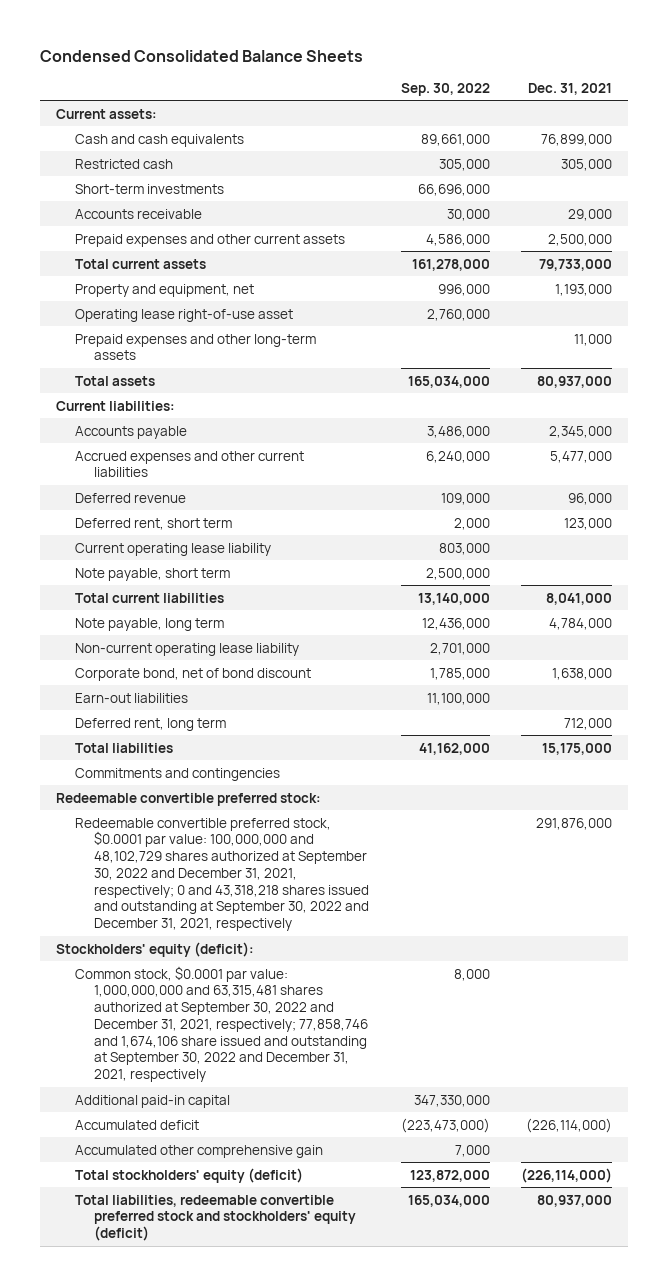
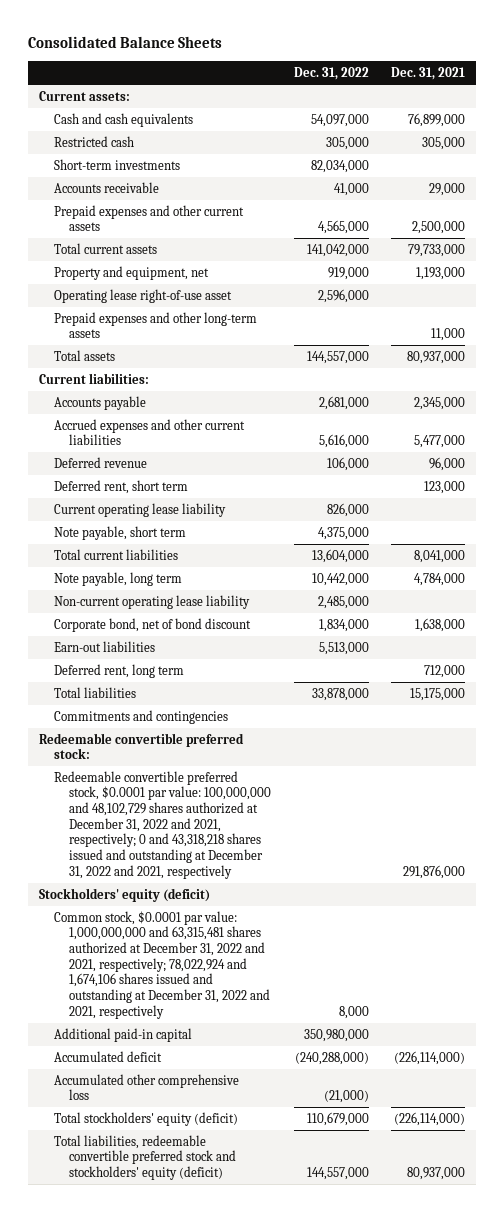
- Condensed Consolidated Balance Sheets
+ Consolidated Balance Sheets
- | Sep. 30, 2022 | Dec. 31, 2021
+ | Dec. 31, 2022 | Dec. 31, 2021
- Redeemable convertible preferred stock, $0.0001 par value: 100,000,000 and 48,102,729 shares authorized at September 30, 2022 and December 31, 2021, respectively; 0 and 43,318,218 shares issued and outstanding at September 30, 2022 and December 31, 2021, respectively | | 291,876,000
- Stockholders' equity (deficit):
- Common stock, $0.0001 par value: 1,000,000,000 and 63,315,481 shares authorized at September 30, 2022 and December 31, 2021, respectively; 77,858,746 and 1,674,106 share issued and outstanding at September 30, 2022 and December 31, 2021, respectively | 8,000 |
+ Redeemable convertible preferred stock, $0.0001 par value: 100,000,000 and 48,102,729 shares authorized at December 31, 2022 and 2021, respectively; 0 and 43,318,218 shares issued and outstanding at December 31, 2022 and 2021, respectively | | 291,876,000
+ Stockholders' equity (deficit)
+ Common stock, $0.0001 par value: 1,000,000,000 and 63,315,481 shares authorized at December 31, 2022 and 2021, respectively; 78,022,924 and 1,674,106 shares issued and outstanding at December 31, 2022 and 2021, respectively | 8,000 |
- Accumulated other comprehensive gain | 7,000 |
+ Accumulated other comprehensive loss | (21,000) |

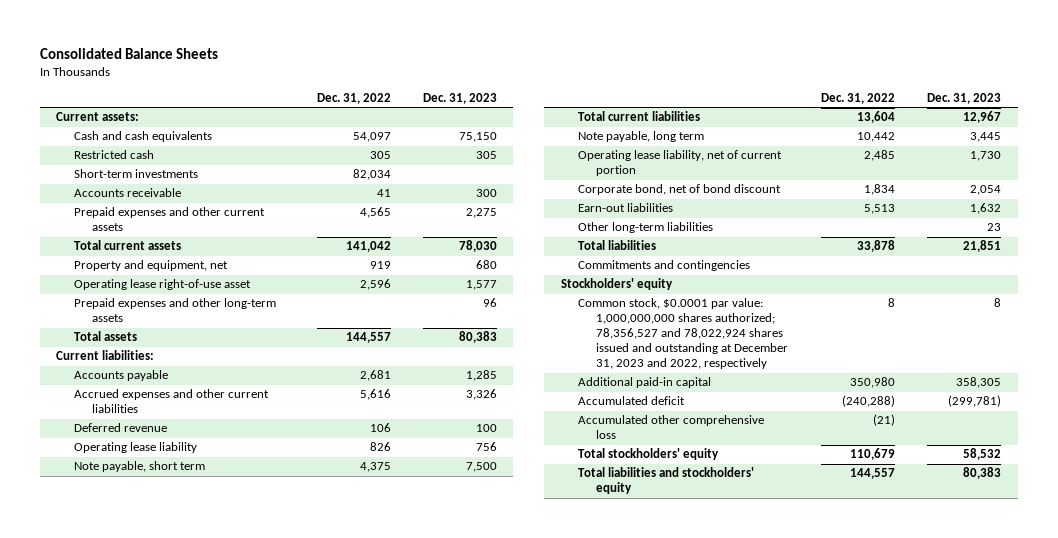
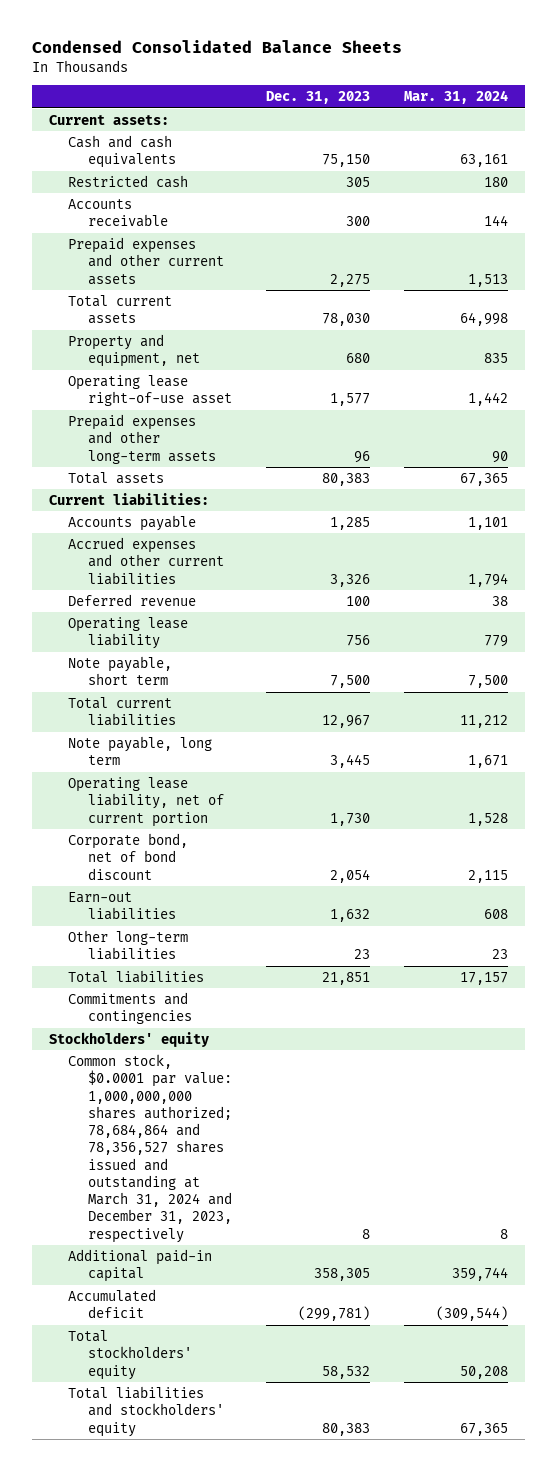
- Consolidated Balance Sheets
+ Condensed Consolidated Balance Sheets
- | Dec. 31, 2022 | Dec. 31, 2023
+ | Dec. 31, 2023 | Mar. 31, 2024
- Short-term investments | 82,034 |
- Common stock, $0.0001 par value: 1,000,000,000 shares authorized; 78,356,527 and 78,022,924 shares issued and outstanding at December 31, 2023 and 2022, respectively | 8 | 8
+ Common stock, $0.0001 par value: 1,000,000,000 shares authorized; 78,684,864 and 78,356,527 shares issued and outstanding at March 31, 2024 and December 31, 2023, respectively | 8 | 8
- Accumulated other comprehensive loss | (21) |

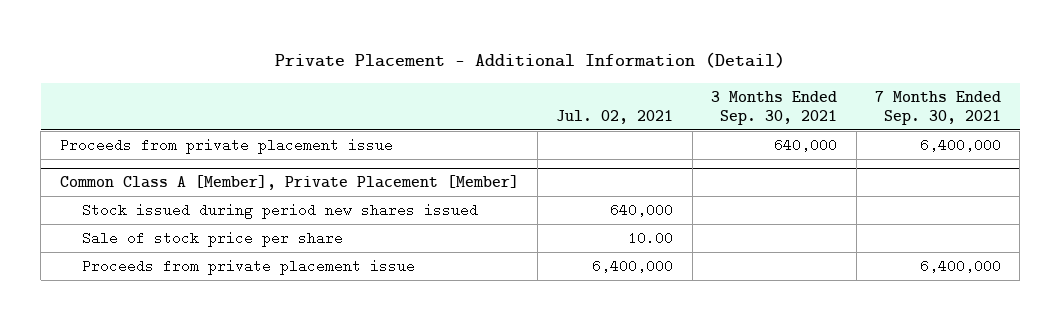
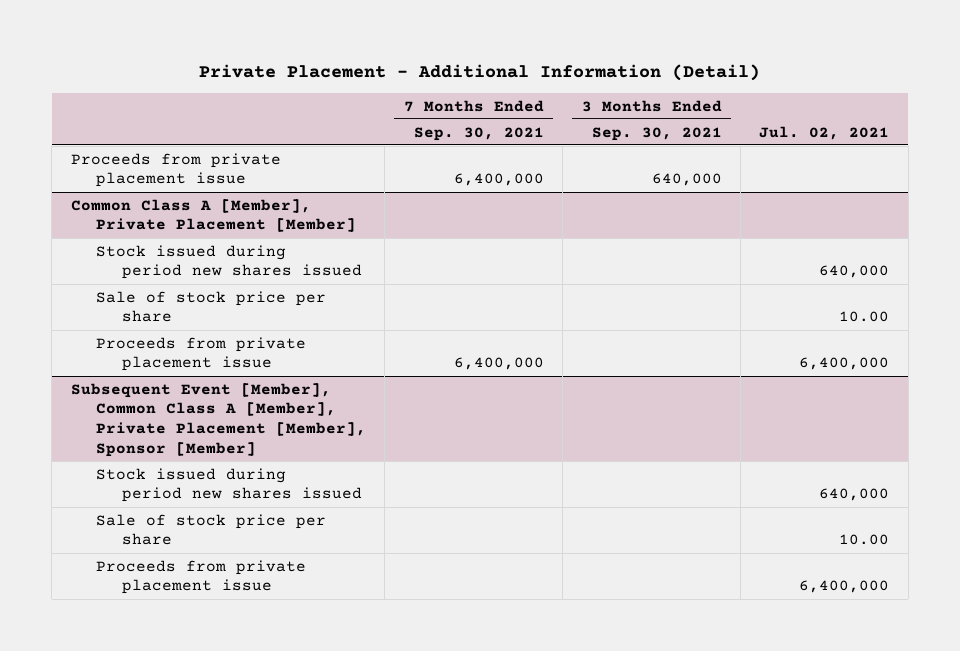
- | Jul. 02, 2021 | 3 Months Ended Sep. 30, 2021 | 7 Months Ended Sep. 30, 2021
+ | 7 Months Ended Sep. 30, 2021 | 3 Months Ended Sep. 30, 2021 | Jul. 02, 2021
+ Subsequent Event [Member], Common Class A [Member], Private Placement [Member], Sponsor [Member]
+ Stock issued during period new shares issued | | | 640,000
+ Sale of stock price per share | | | 10.00
+ Proceeds from private placement issue | | | 6,400,000

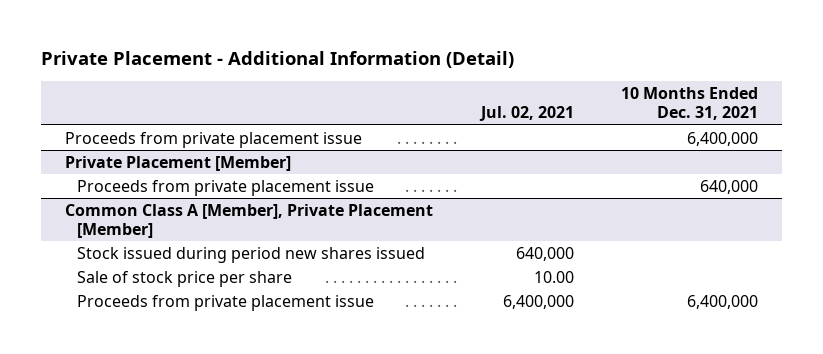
- | 7 Months Ended Sep. 30, 2021 | 3 Months Ended Sep. 30, 2021 | Jul. 02, 2021
+ | Jul. 02, 2021 | 10 Months Ended Dec. 31, 2021
+ Private Placement [Member]
+ Proceeds from private placement issue | | 640,000
- Subsequent Event [Member], Common Class A [Member], Private Placement [Member], Sponsor [Member]
- Stock issued during period new shares issued | | | 640,000
- Sale of stock price per share | | | 10.00
- Proceeds from private placement issue | | | 6,400,000

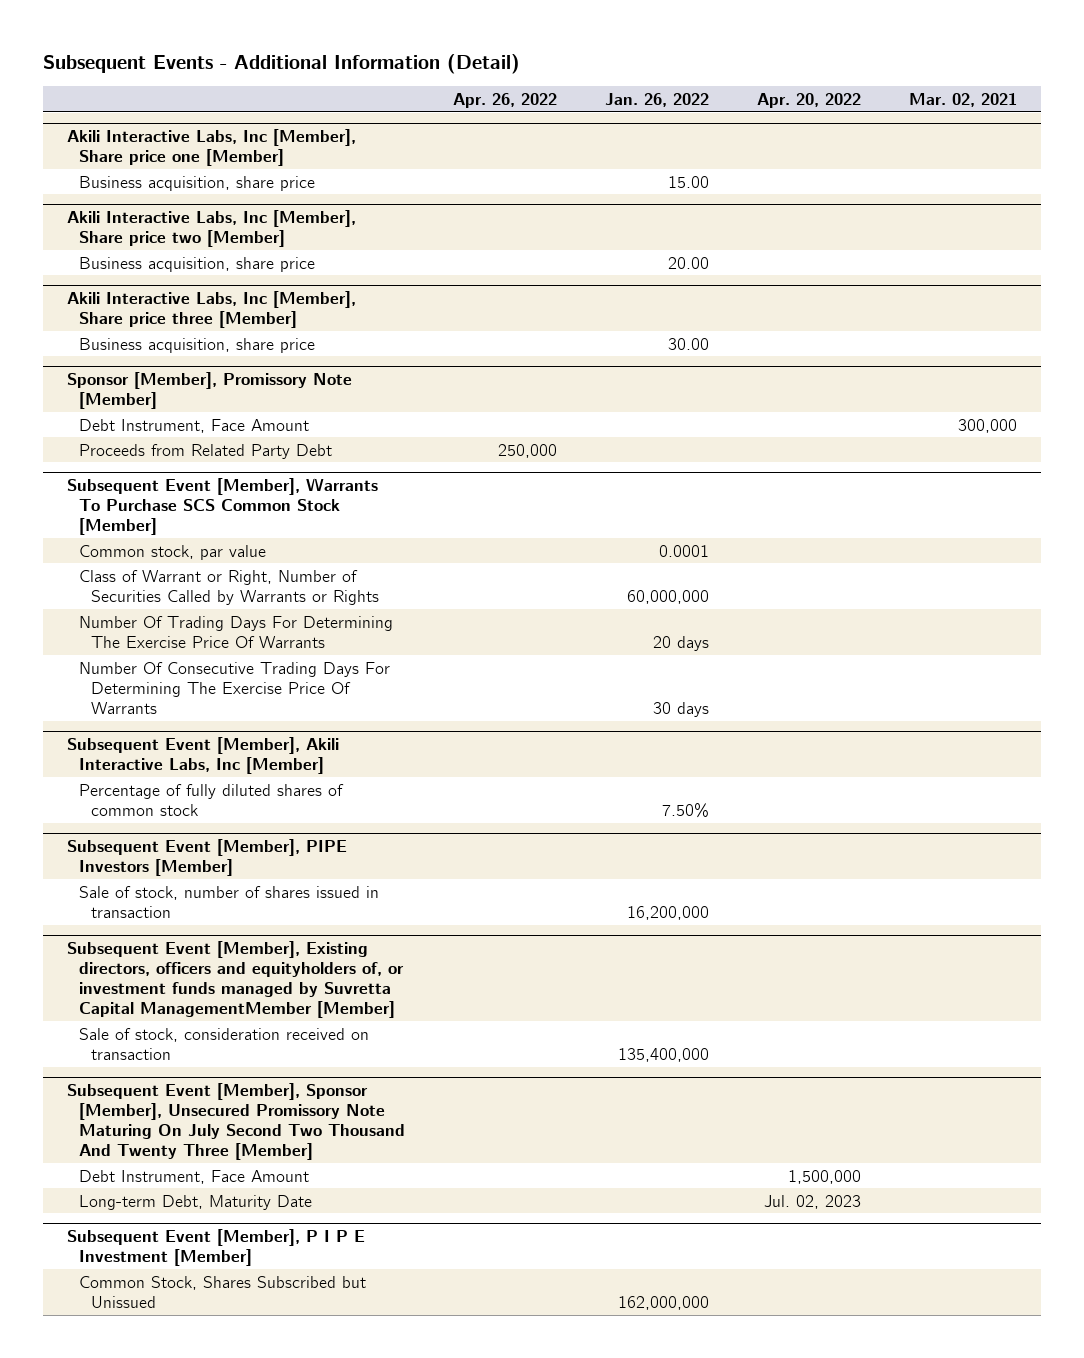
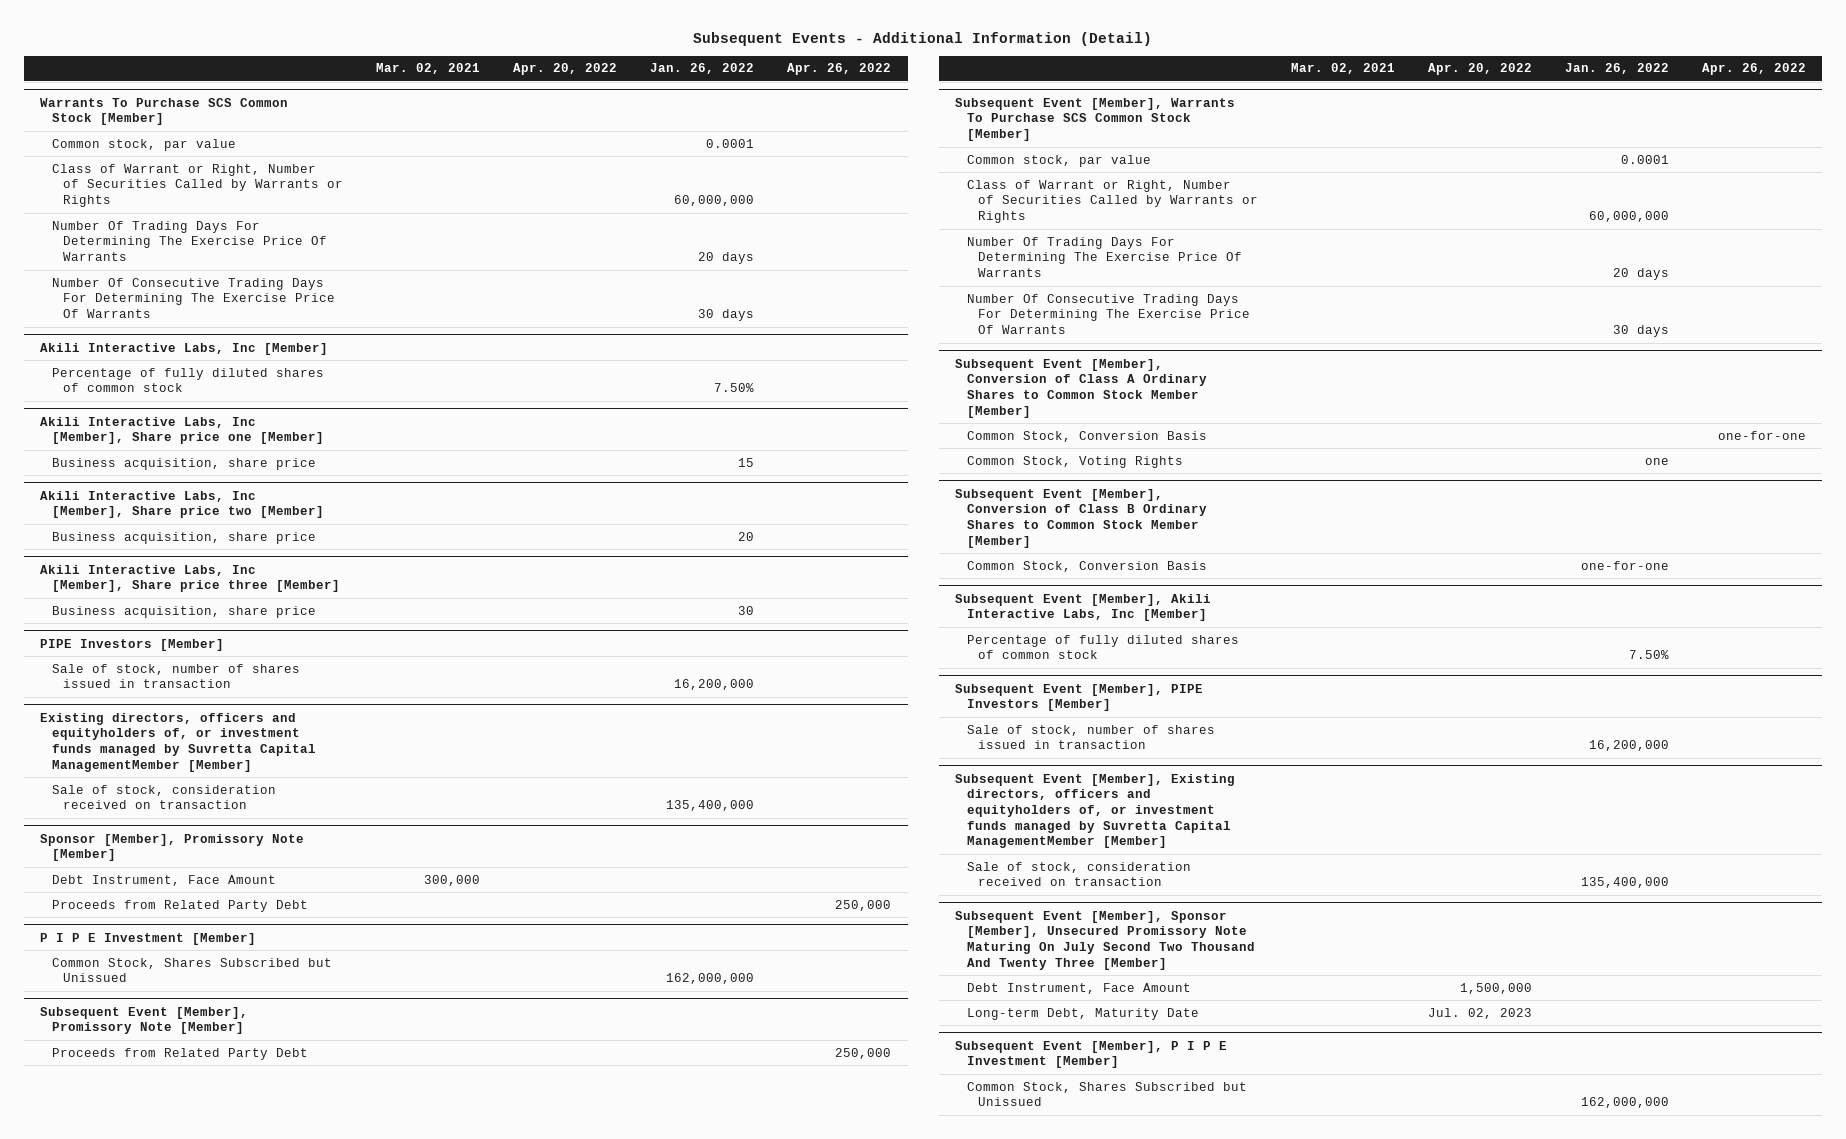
- | Apr. 26, 2022 | Jan. 26, 2022 | Apr. 20, 2022 | Mar. 02, 2021
+ | Mar. 02, 2021 | Apr. 20, 2022 | Jan. 26, 2022 | Apr. 26, 2022
+ Warrants To Purchase SCS Common Stock [Member]
+ Common stock, par value | | | 0.0001 |
+ Class of Warrant or Right, Number of Securities Called by Warrants or Rights | | | 60,000,000 |
+ Number Of Trading Days For Determining The Exercise Price Of Warrants | | | 20 days |
+ Number Of Consecutive Trading Days For Determining The Exercise Price Of Warrants | | | 30 days |
+ Akili Interactive Labs, Inc [Member]
+ Percentage of fully diluted shares of common stock | | | 7.50% |
@ Akili Interactive Labs, Inc [Member], Share price one [Member]
- Business acquisition, share price | | 15.00 | |
+ Business acquisition, share price | | | 15 |
@ Akili Interactive Labs, Inc [Member], Share price two [Member]
- Business acquisition, share price | | 20.00 | |
+ Business acquisition, share price | | | 20 |
@ Akili Interactive Labs, Inc [Member], Share price three [Member]
- Business acquisition, share price | | 30.00 | |
+ Business acquisition, share price | | | 30 |
+ PIPE Investors [Member]
+ Sale of stock, number of shares issued in transaction | | | 16,200,000 |
+ Existing directors, officers and equityholders of, or investment funds managed by Suvretta Capital ManagementMember [Member]
+ Sale of stock, consideration received on transaction | | | 135,400,000 |
+ P I P E Investment [Member]
+ Common Stock, Shares Subscribed but Unissued | | | 162,000,000 |
+ Subsequent Event [Member], Promissory Note [Member]
+ Proceeds from Related Party Debt | | | | 250,000
+ Subsequent Event [Member], Conversion of Class A Ordinary Shares to Common Stock Member [Member]
+ Common Stock, Conversion Basis | | | | one-for-one
+ Common Stock, Voting Rights | | | one |
+ Subsequent Event [Member], Conversion of Class B Ordinary Shares to Common Stock Member [Member]
+ Common Stock, Conversion Basis | | | one-for-one |

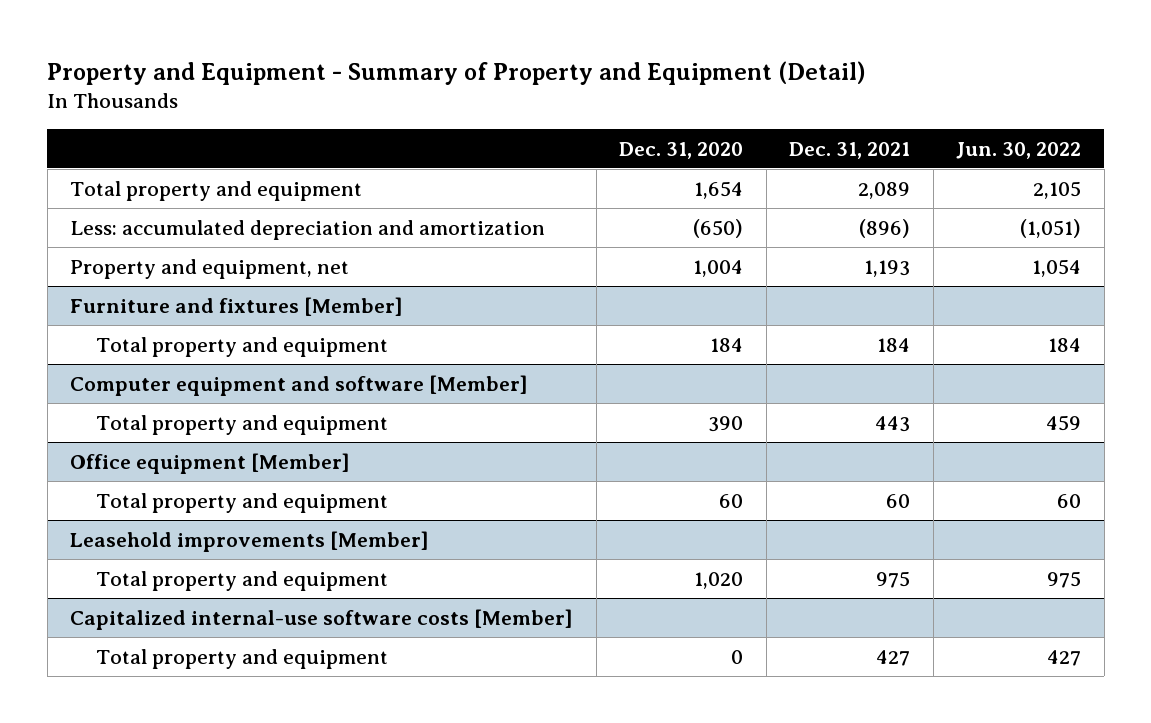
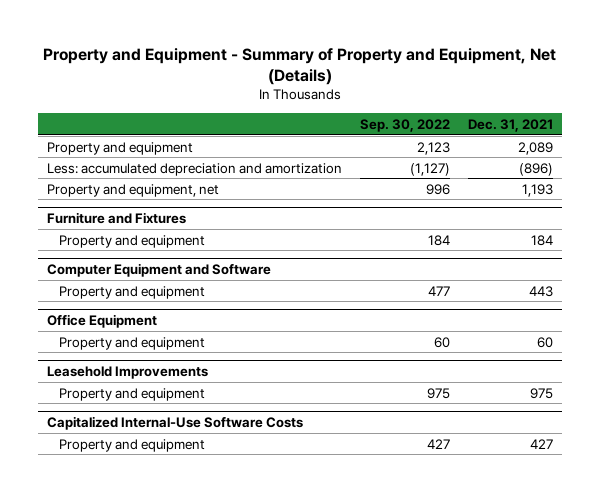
- Property and Equipment - Summary of Property and Equipment (Detail)
+ Property and Equipment - Summary of Property and Equipment, Net (Details)
- | Dec. 31, 2020 | Dec. 31, 2021 | Jun. 30, 2022
+ | Sep. 30, 2022 | Dec. 31, 2021
- Total property and equipment | 1,654 | 2,089 | 2,105
+ Property and equipment | 2,123 | 2,089
- Furniture and fixtures [Member]
- Total property and equipment | 184 | 184 | 184
- Computer equipment and software [Member]
- Total property and equipment | 390 | 443 | 459
- Office equipment [Member]
- Total property and equipment | 60 | 60 | 60
- Leasehold improvements [Member]
- Total property and equipment | 1,020 | 975 | 975
- Capitalized internal-use software costs [Member]
- Total property and equipment | 0 | 427 | 427
+ Furniture and Fixtures
+ Property and equipment | 184 | 184
+ Computer Equipment and Software
+ Property and equipment | 477 | 443
+ Office Equipment
+ Property and equipment | 60 | 60
+ Leasehold Improvements
+ Property and equipment | 975 | 975
+ Capitalized Internal-Use Software Costs
+ Property and equipment | 427 | 427

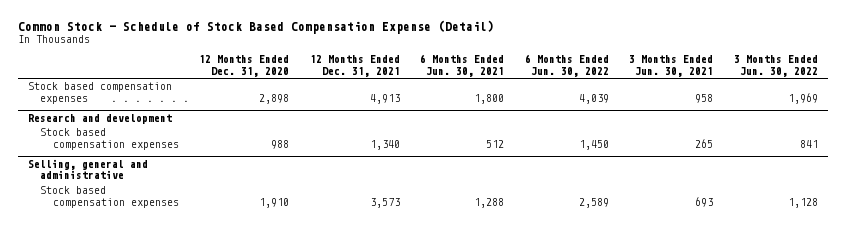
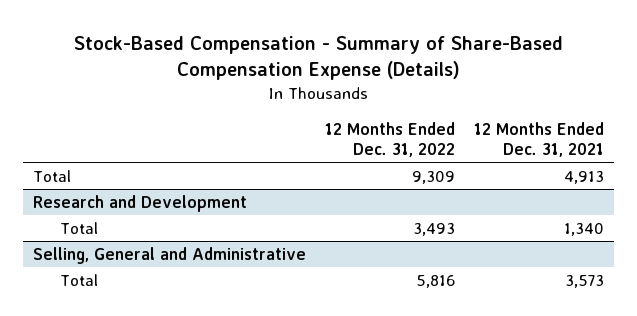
- Common Stock - Schedule of Stock Based Compensation Expense (Detail)
+ Stock-Based Compensation - Summary of Share-Based Compensation Expense (Details)
- | 12 Months Ended Dec. 31, 2020 | 12 Months Ended Dec. 31, 2021 | 6 Months Ended Jun. 30, 2021 | 6 Months Ended Jun. 30, 2022 | 3 Months Ended Jun. 30, 2021 | 3 Months Ended Jun. 30, 2022
+ | 12 Months Ended Dec. 31, 2022 | 12 Months Ended Dec. 31, 2021
- Stock based compensation expenses | 2,898 | 4,913 | 1,800 | 4,039 | 958 | 1,969
- Research and development
- Stock based compensation expenses | 988 | 1,340 | 512 | 1,450 | 265 | 841
- Selling, general and administrative
- Stock based compensation expenses | 1,910 | 3,573 | 1,288 | 2,589 | 693 | 1,128
+ Total | 9,309 | 4,913
+ Research and Development
+ Total | 3,493 | 1,340
+ Selling, General and Administrative
+ Total | 5,816 | 3,573

